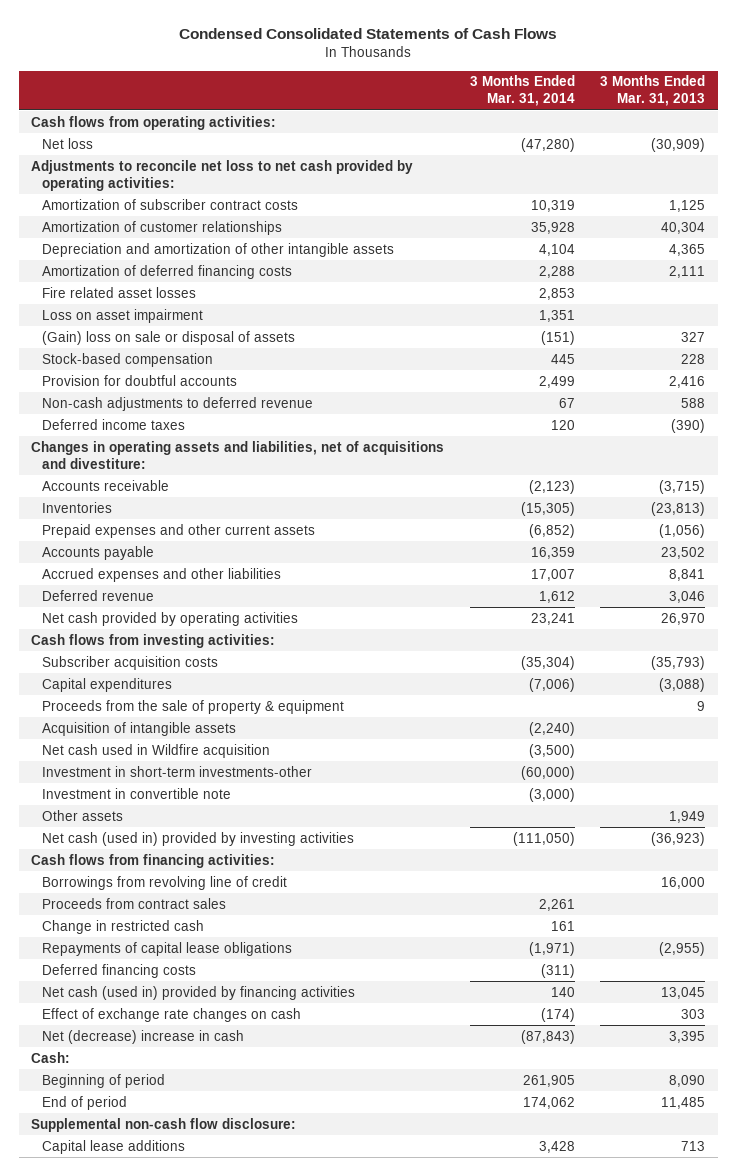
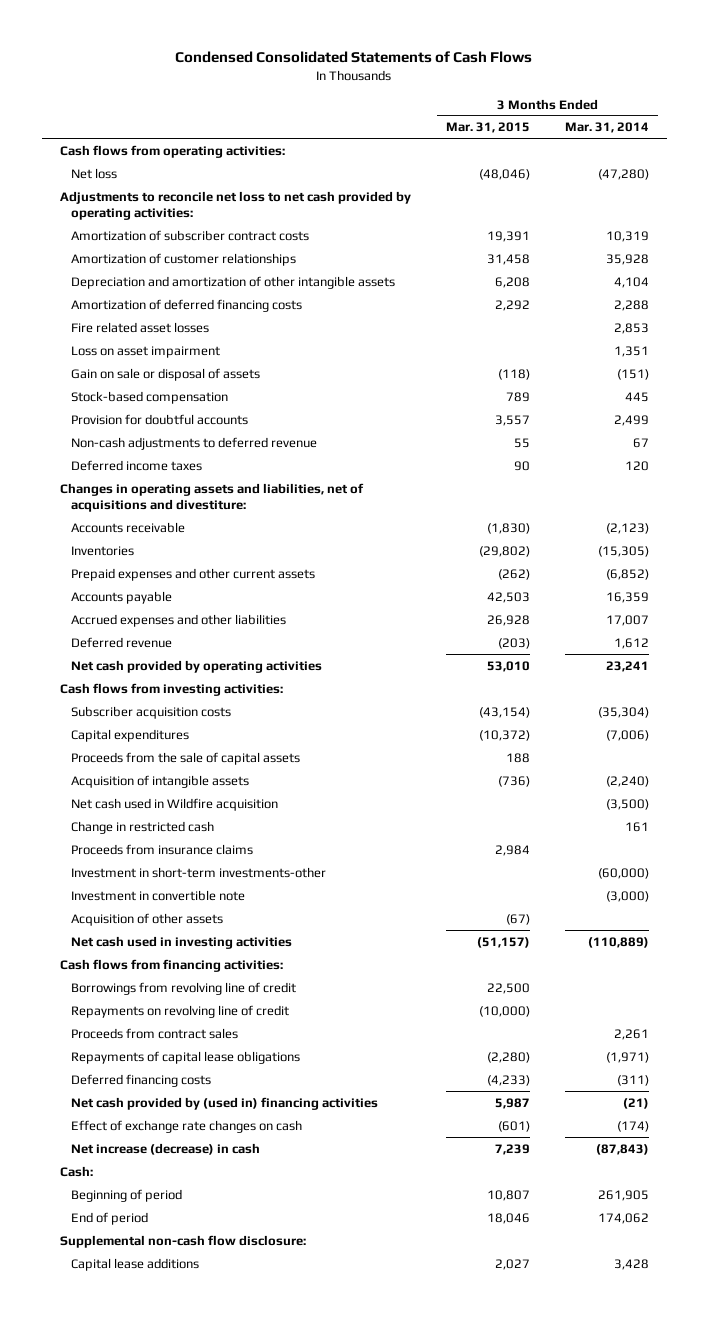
- | 3 Months Ended Mar. 31, 2014 | 3 Months Ended Mar. 31, 2013
+ | 3 Months Ended Mar. 31, 2015 | 3 Months Ended Mar. 31, 2014
- (Gain) loss on sale or disposal of assets | (151) | 327
+ Gain on sale or disposal of assets | (118) | (151)
- Proceeds from the sale of property & equipment | | 9
+ Proceeds from the sale of capital assets | 188 |
moved up: Change in restricted cash | | 161
+ Proceeds from insurance claims | 2,984 |
- Other assets | | 1,949
- Net cash (used in) provided by investing activities | (111,050) | (36,923)
+ Acquisition of other assets | (67) |
+ Net cash used in investing activities | (51,157) | (110,889)
+ Repayments on revolving line of credit | (10,000) |
- Net cash (used in) provided by financing activities | 140 | 13,045
+ Net cash provided by (used in) financing activities | 5,987 | (21)
- Net (decrease) increase in cash | (87,843) | 3,395
+ Net increase (decrease) in cash | 7,239 | (87,843)

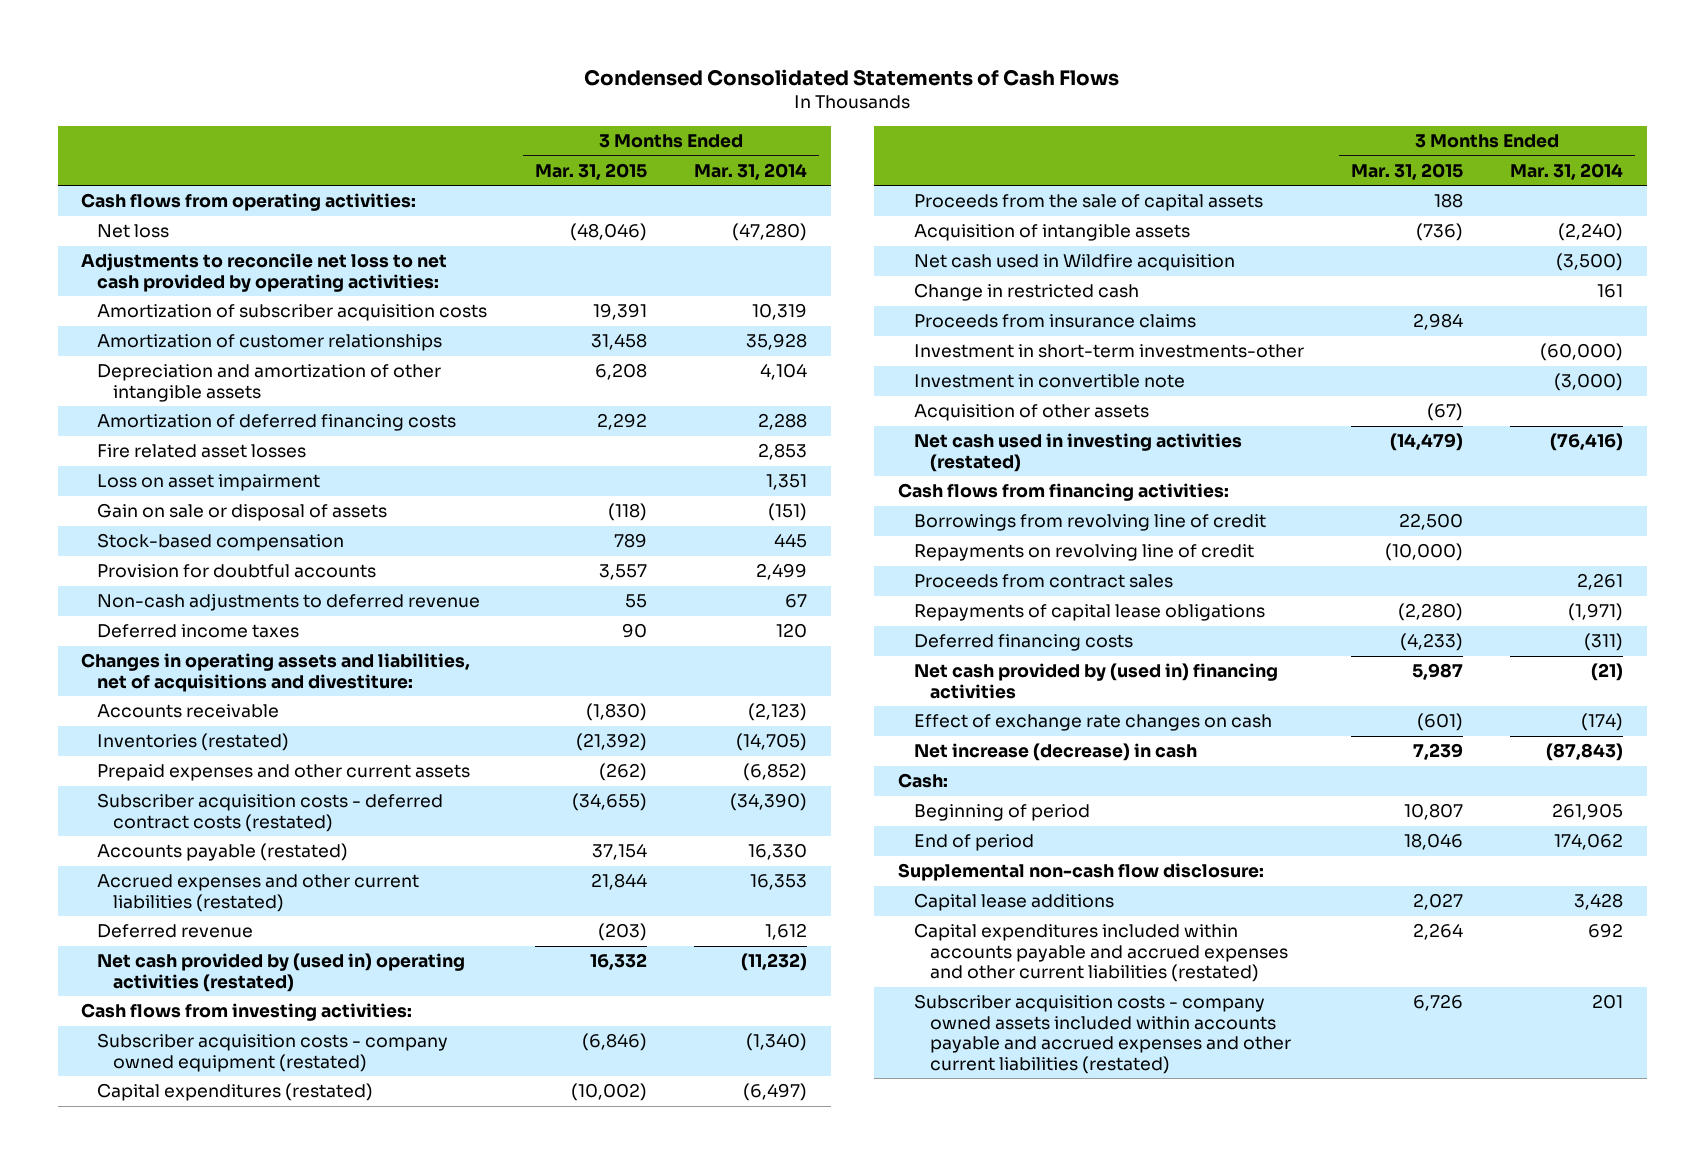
- Amortization of subscriber contract costs | 19,391 | 10,319
+ Amortization of subscriber acquisition costs | 19,391 | 10,319
- Inventories | (29,802) | (15,305)
+ Inventories (restated) | (21,392) | (14,705)
- Accounts payable | 42,503 | 16,359
- Accrued expenses and other liabilities | 26,928 | 17,007
+ Subscriber acquisition costs - deferred contract costs (restated) | (34,655) | (34,390)
+ Accounts payable (restated) | 37,154 | 16,330
+ Accrued expenses and other current liabilities (restated) | 21,844 | 16,353
- Net cash provided by operating activities | 53,010 | 23,241
+ Net cash provided by (used in) operating activities (restated) | 16,332 | (11,232)
- Subscriber acquisition costs | (43,154) | (35,304)
- Capital expenditures | (10,372) | (7,006)
+ Subscriber acquisition costs - company owned equipment (restated) | (6,846) | (1,340)
+ Capital expenditures (restated) | (10,002) | (6,497)
- Net cash used in investing activities | (51,157) | (110,889)
+ Net cash used in investing activities (restated) | (14,479) | (76,416)
+ Capital expenditures included within accounts payable and accrued expenses and other current liabilities (restated) | 2,264 | 692
+ Subscriber acquisition costs - company owned assets included within accounts payable and accrued expenses and other current liabilities (restated) | 6,726 | 201

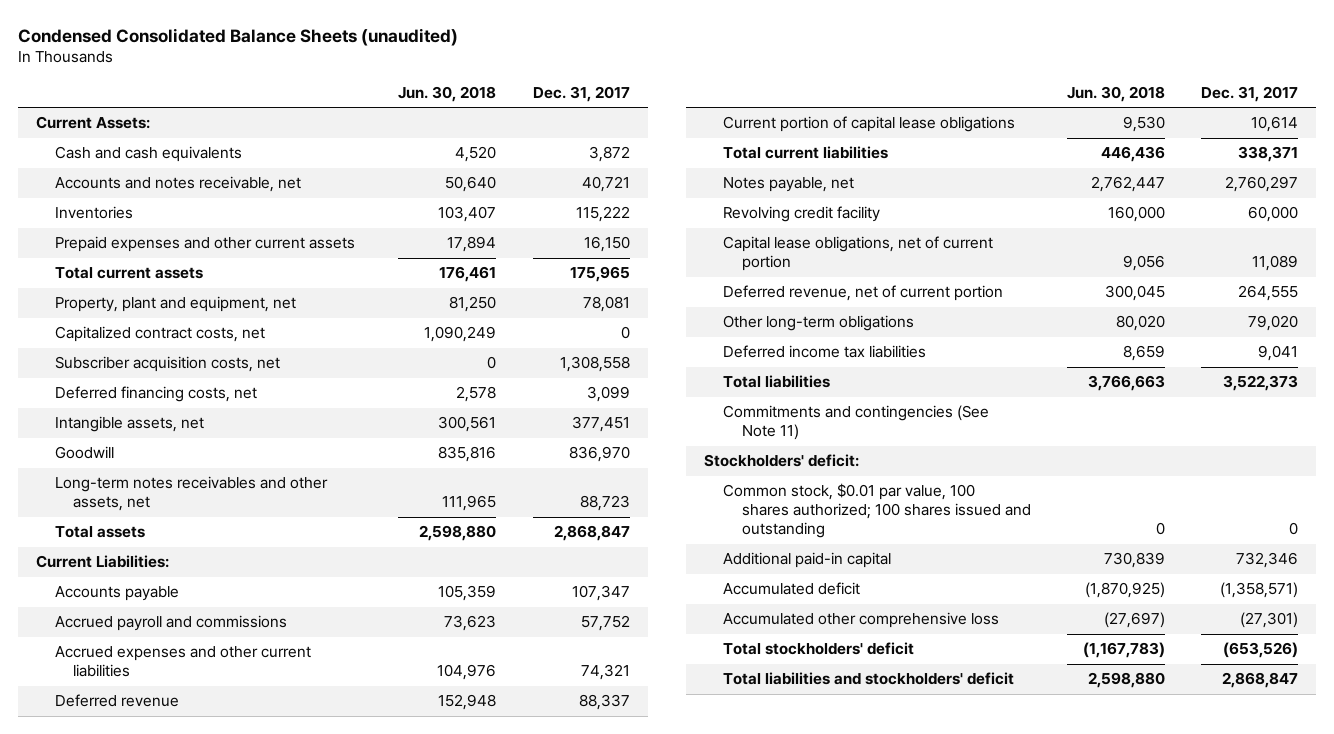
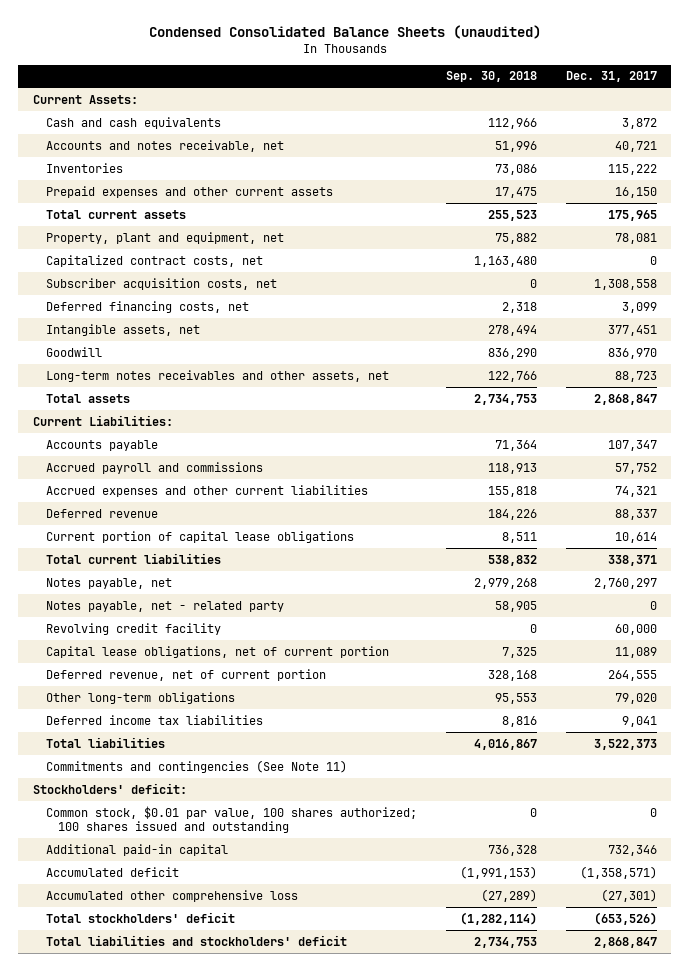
- | Jun. 30, 2018 | Dec. 31, 2017
+ | Sep. 30, 2018 | Dec. 31, 2017
+ Notes payable, net - related party | 58,905 | 0

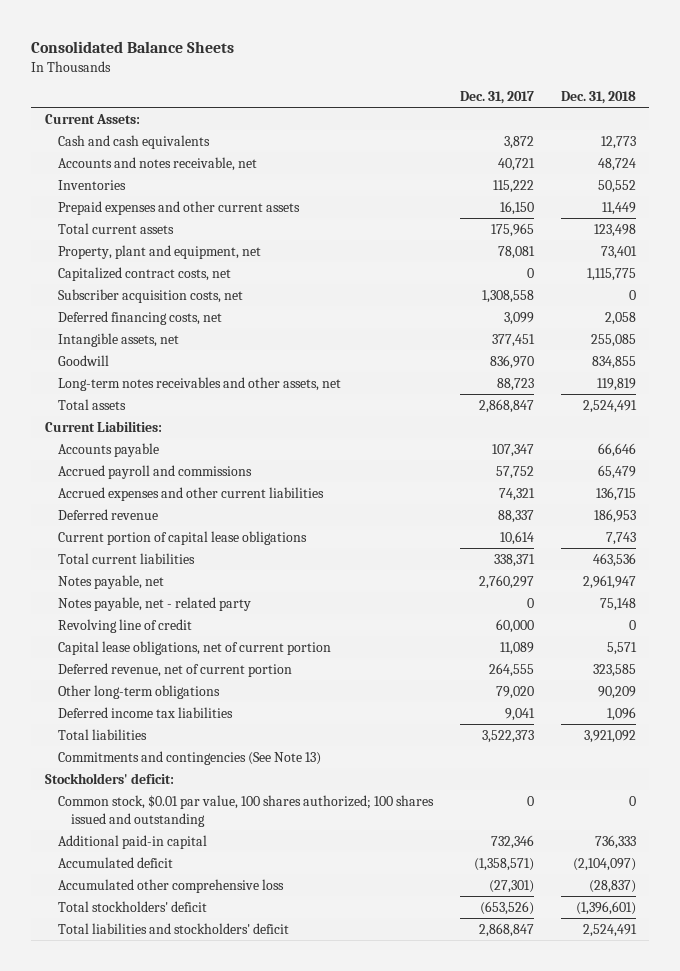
- Condensed Consolidated Balance Sheets (unaudited)
+ Consolidated Balance Sheets
- | Sep. 30, 2018 | Dec. 31, 2017
+ | Dec. 31, 2017 | Dec. 31, 2018
- Revolving credit facility | 0 | 60,000
+ Revolving line of credit | 60,000 | 0
- Commitments and contingencies (See Note 11)
+ Commitments and contingencies (See Note 13)

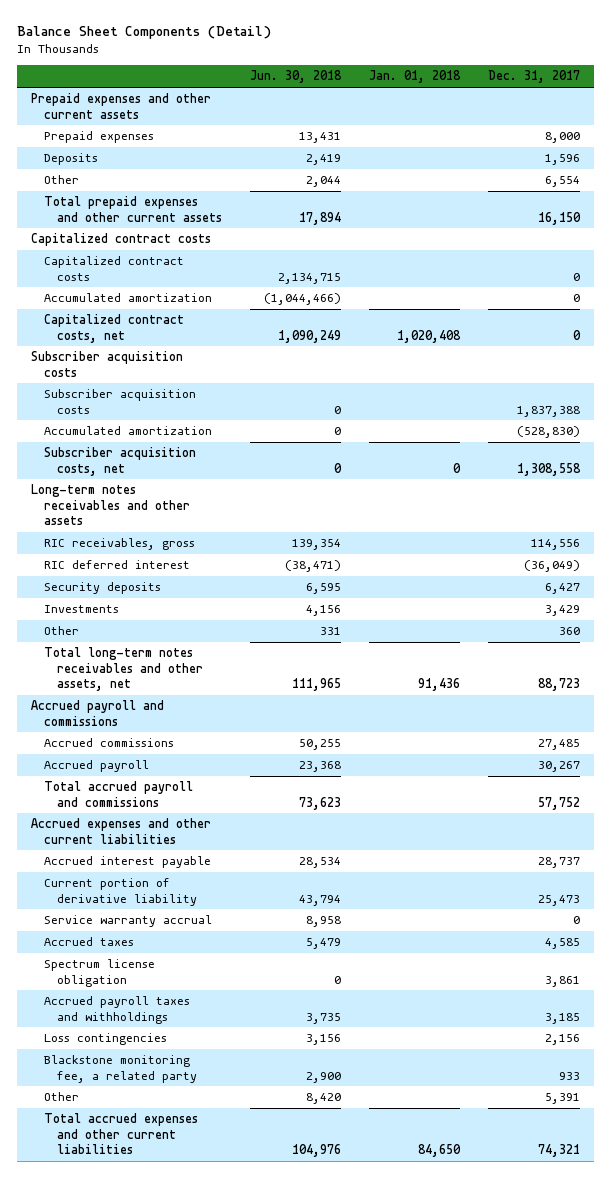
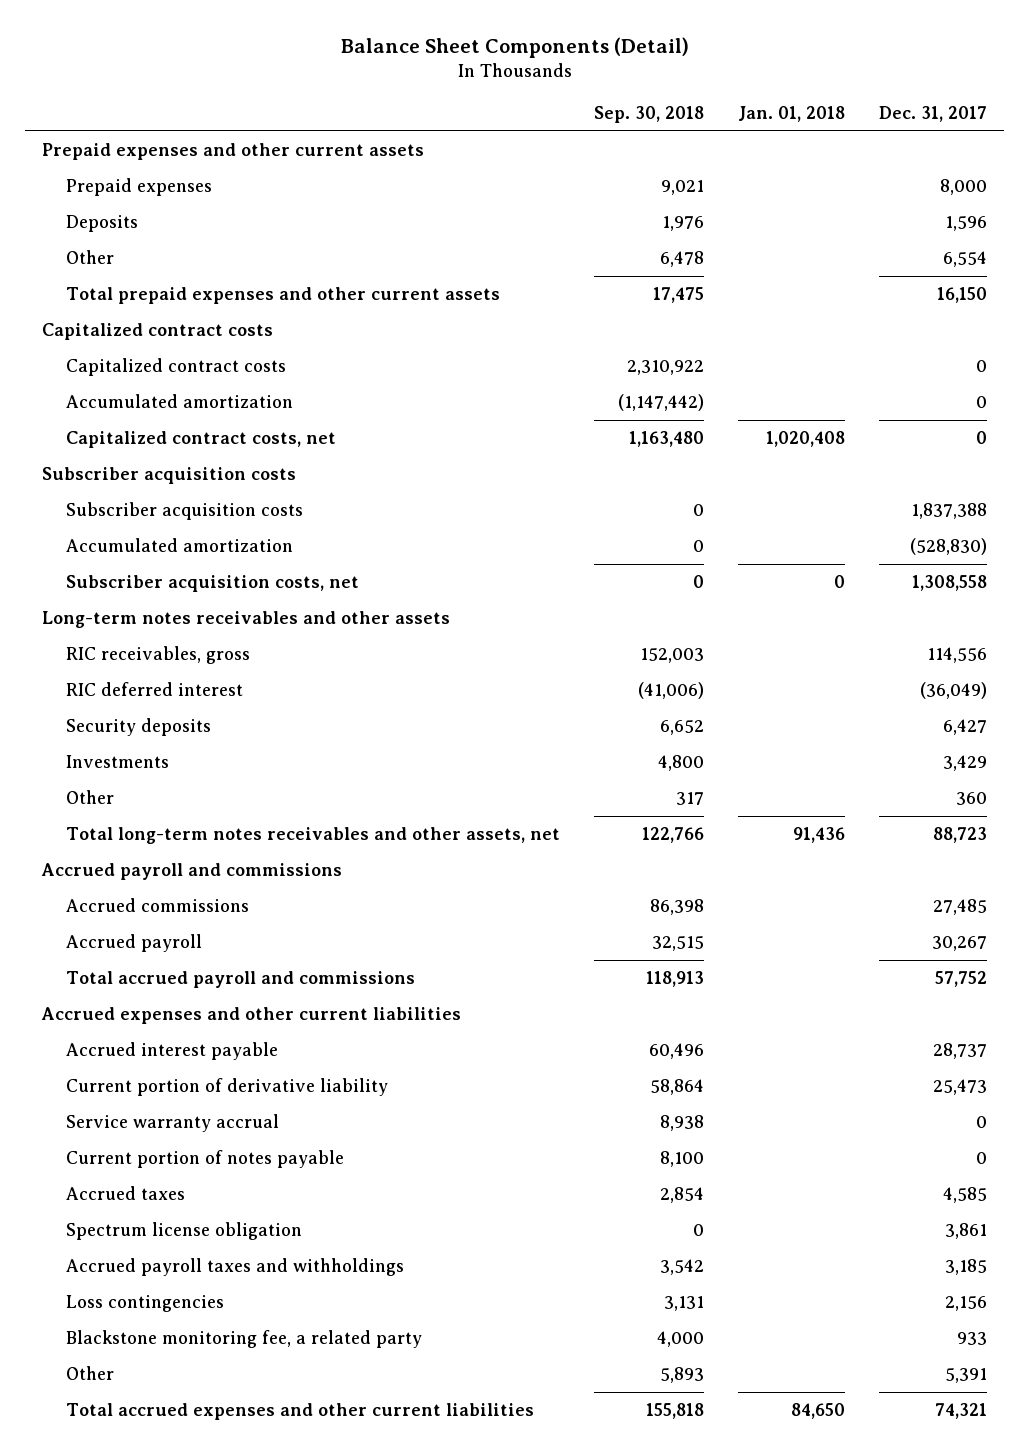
- | Jun. 30, 2018 | Jan. 01, 2018 | Dec. 31, 2017
+ | Sep. 30, 2018 | Jan. 01, 2018 | Dec. 31, 2017
+ Current portion of notes payable | 8,100 | | 0

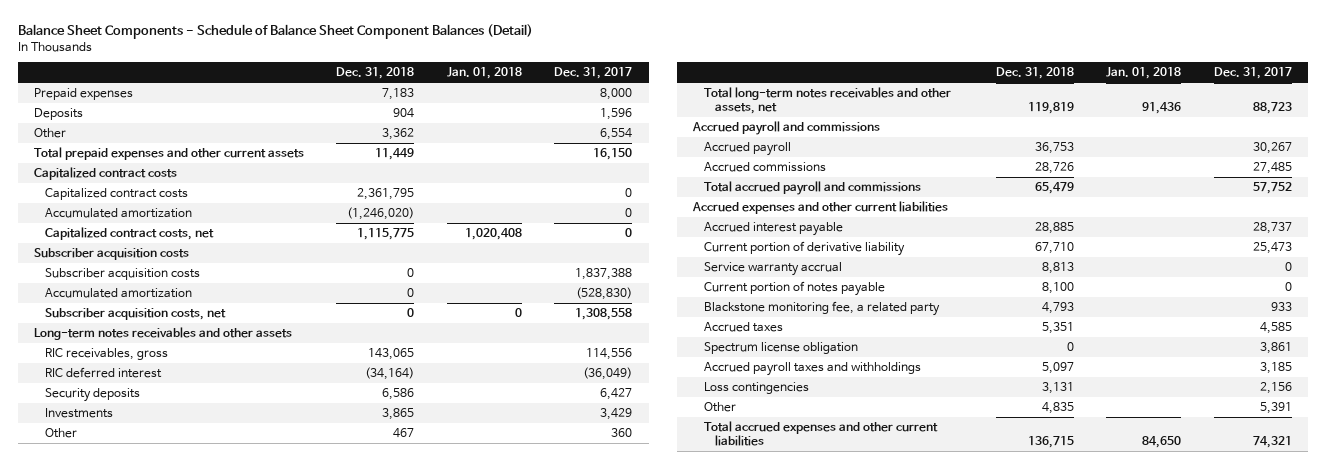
- Balance Sheet Components (Detail)
+ Balance Sheet Components - Schedule of Balance Sheet Component Balances (Detail)
- | Sep. 30, 2018 | Jan. 01, 2018 | Dec. 31, 2017
+ | Dec. 31, 2018 | Jan. 01, 2018 | Dec. 31, 2017
- Prepaid expenses and other current assets
moved down: Accrued commissions | 28,726 | | 27,485
moved up: Blackstone monitoring fee, a related party | 4,793 | | 933

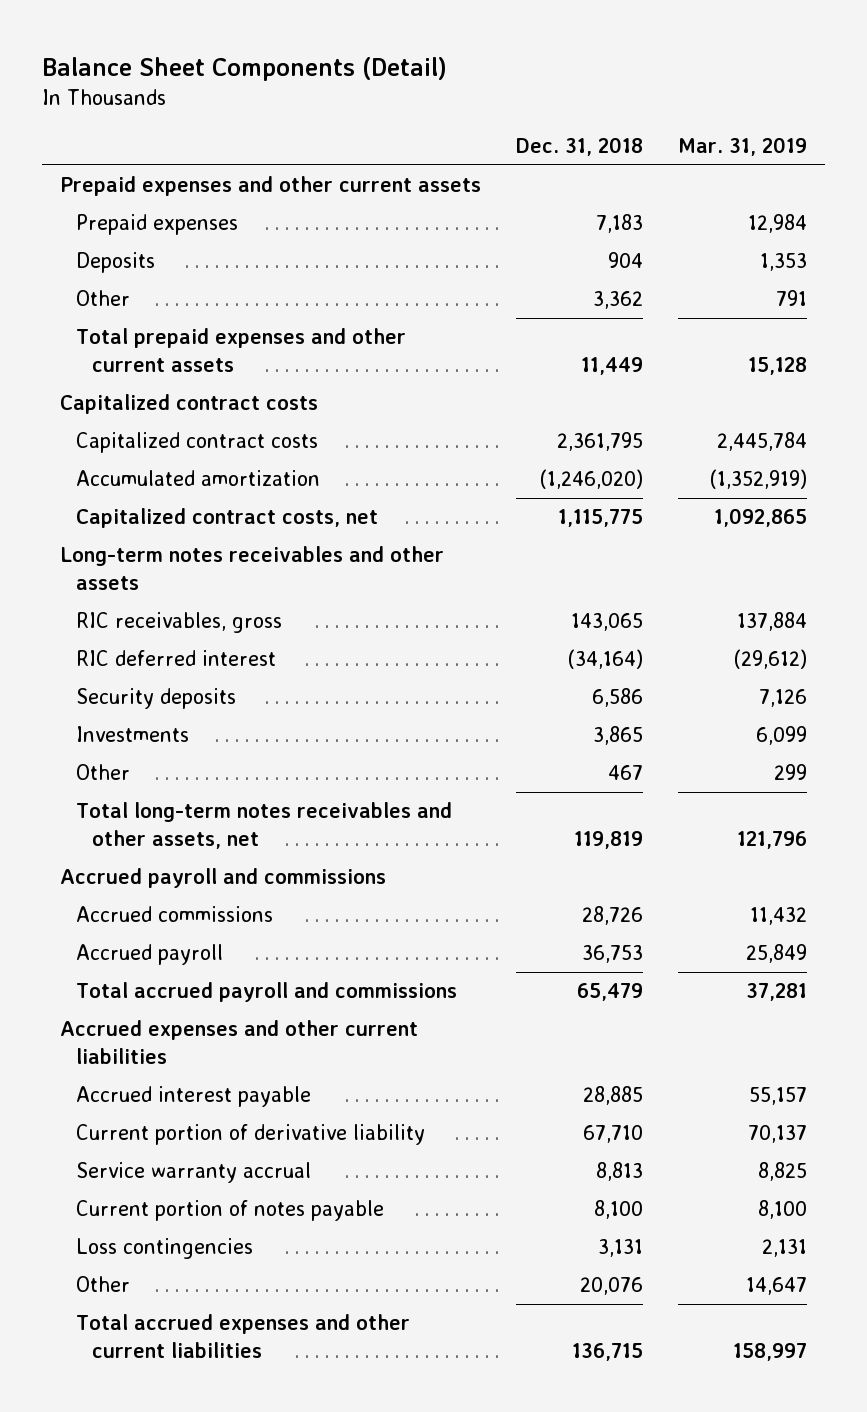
- Balance Sheet Components - Schedule of Balance Sheet Component Balances (Detail)
+ Balance Sheet Components (Detail)
- | Dec. 31, 2018 | Jan. 01, 2018 | Dec. 31, 2017
+ | Dec. 31, 2018 | Mar. 31, 2019
+ Prepaid expenses and other current assets
- Subscriber acquisition costs
- Subscriber acquisition costs | 0 | | 1,837,388
- Accumulated amortization | 0 | | (528,830)
- Subscriber acquisition costs, net | 0 | 0 | 1,308,558
moved down: Accrued payroll | 36,753 | 25,849
- Blackstone monitoring fee, a related party | 4,793 | | 933
- Accrued taxes | 5,351 | | 4,585
- Spectrum license obligation | 0 | | 3,861
- Accrued payroll taxes and withholdings | 5,097 | | 3,185
- Other | 4,835 | | 5,391
+ Other | 20,076 | 14,647

